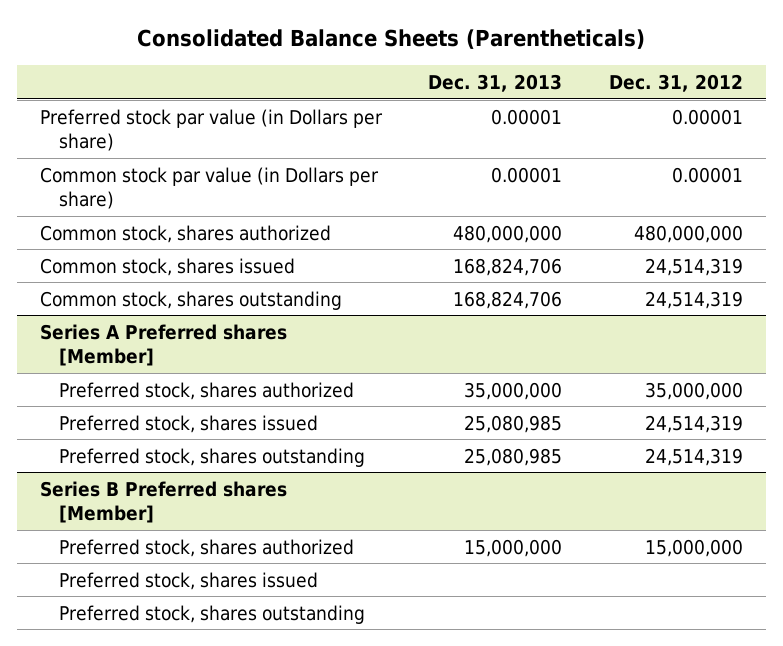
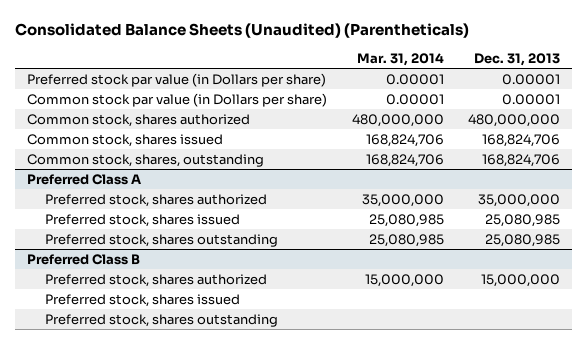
- Consolidated Balance Sheets (Parentheticals)
+ Consolidated Balance Sheets (Unaudited) (Parentheticals)
- | Dec. 31, 2013 | Dec. 31, 2012
+ | Mar. 31, 2014 | Dec. 31, 2013
- Common stock, shares outstanding | 168,824,706 | 24,514,319
- Series A Preferred shares [Member]
+ Common stock, shares, outstanding | 168,824,706 | 168,824,706
+ Preferred Class A
- Series B Preferred shares [Member]
+ Preferred Class B

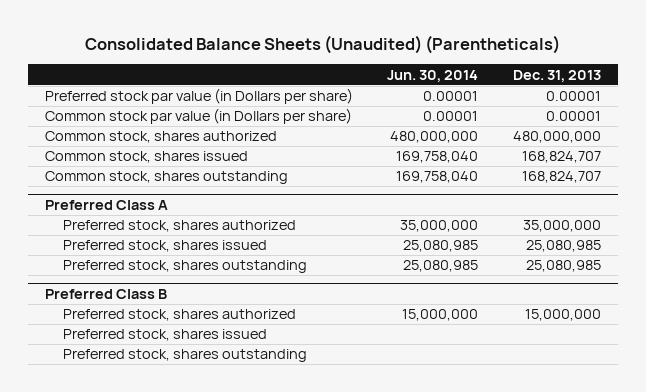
- | Mar. 31, 2014 | Dec. 31, 2013
+ | Jun. 30, 2014 | Dec. 31, 2013
- Common stock, shares issued | 168,824,706 | 168,824,706
- Common stock, shares, outstanding | 168,824,706 | 168,824,706
+ Common stock, shares issued | 169,758,040 | 168,824,707
+ Common stock, shares outstanding | 169,758,040 | 168,824,707

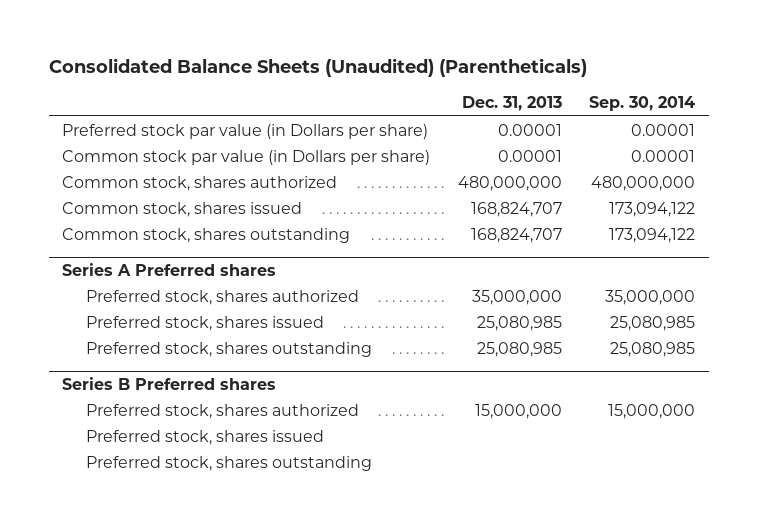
- | Jun. 30, 2014 | Dec. 31, 2013
+ | Dec. 31, 2013 | Sep. 30, 2014
- Preferred Class A
+ Series A Preferred shares
- Preferred Class B
+ Series B Preferred shares

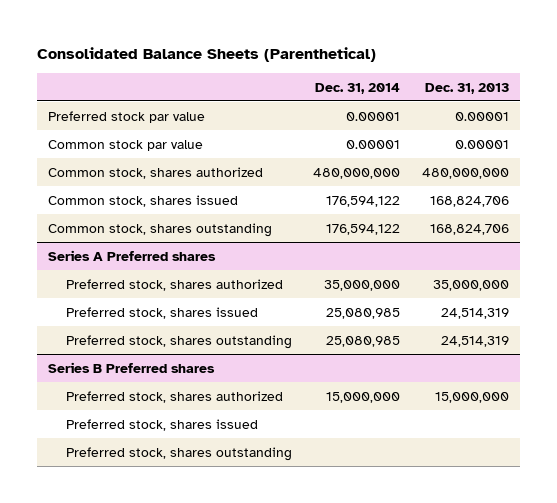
- Consolidated Balance Sheets (Unaudited) (Parentheticals)
+ Consolidated Balance Sheets (Parenthetical)
- | Dec. 31, 2013 | Sep. 30, 2014
+ | Dec. 31, 2014 | Dec. 31, 2013
- Preferred stock par value (in Dollars per share) | 0.00001 | 0.00001
- Common stock par value (in Dollars per share) | 0.00001 | 0.00001
+ Preferred stock par value | 0.00001 | 0.00001
+ Common stock par value | 0.00001 | 0.00001
- Common stock, shares issued | 168,824,707 | 173,094,122
- Common stock, shares outstanding | 168,824,707 | 173,094,122
+ Common stock, shares issued | 176,594,122 | 168,824,706
+ Common stock, shares outstanding | 176,594,122 | 168,824,706
@ Series A Preferred shares
- Preferred stock, shares issued | 25,080,985 | 25,080,985
- Preferred stock, shares outstanding | 25,080,985 | 25,080,985
+ Preferred stock, shares issued | 25,080,985 | 24,514,319
+ Preferred stock, shares outstanding | 25,080,985 | 24,514,319

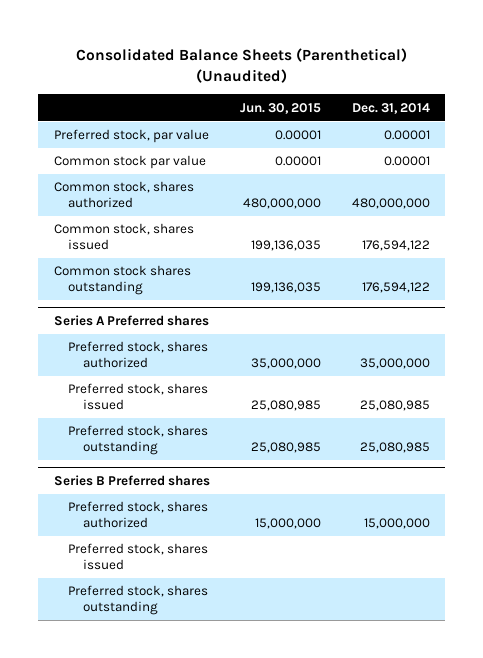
- Consolidated Balance Sheets (Parenthetical)
+ Consolidated Balance Sheets (Parenthetical) (Unaudited)
- | Dec. 31, 2014 | Dec. 31, 2013
+ | Jun. 30, 2015 | Dec. 31, 2014
- Preferred stock par value | 0.00001 | 0.00001
+ Preferred stock, par value | 0.00001 | 0.00001
- Common stock, shares outstanding | 176,594,122 | 168,824,706
+ Common stock shares outstanding | 199,136,035 | 176,594,122

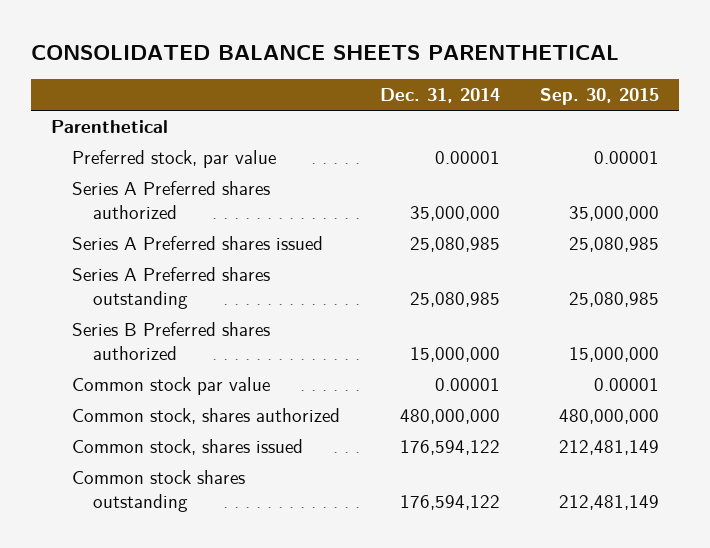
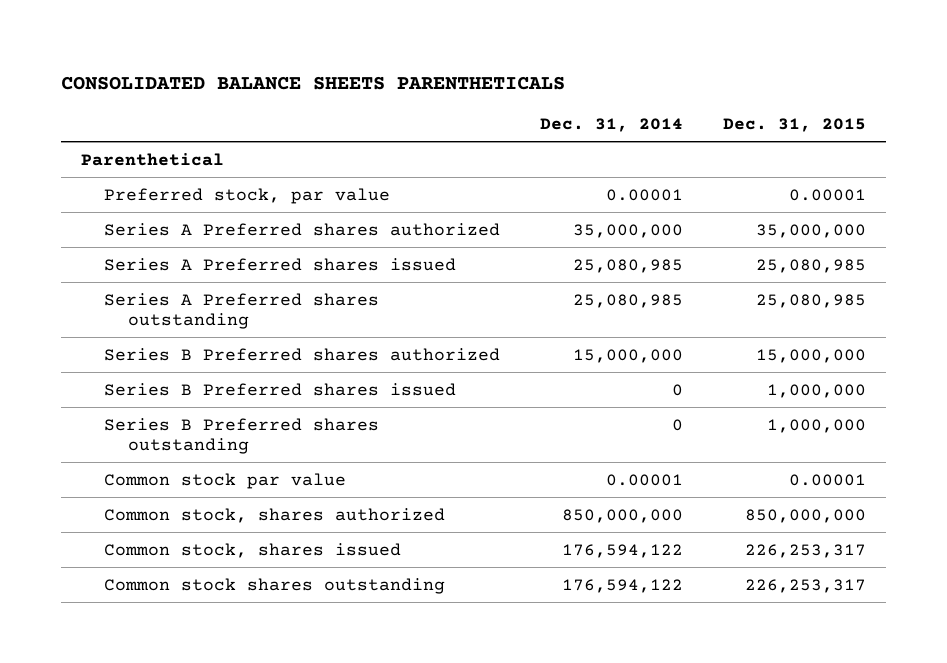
- CONSOLIDATED BALANCE SHEETS PARENTHETICAL
+ CONSOLIDATED BALANCE SHEETS PARENTHETICALS
- | Dec. 31, 2014 | Sep. 30, 2015
+ | Dec. 31, 2014 | Dec. 31, 2015
+ Series B Preferred shares issued | 0 | 1,000,000
+ Series B Preferred shares outstanding | 0 | 1,000,000
- Common stock, shares authorized | 480,000,000 | 480,000,000
+ Common stock, shares authorized | 850,000,000 | 850,000,000

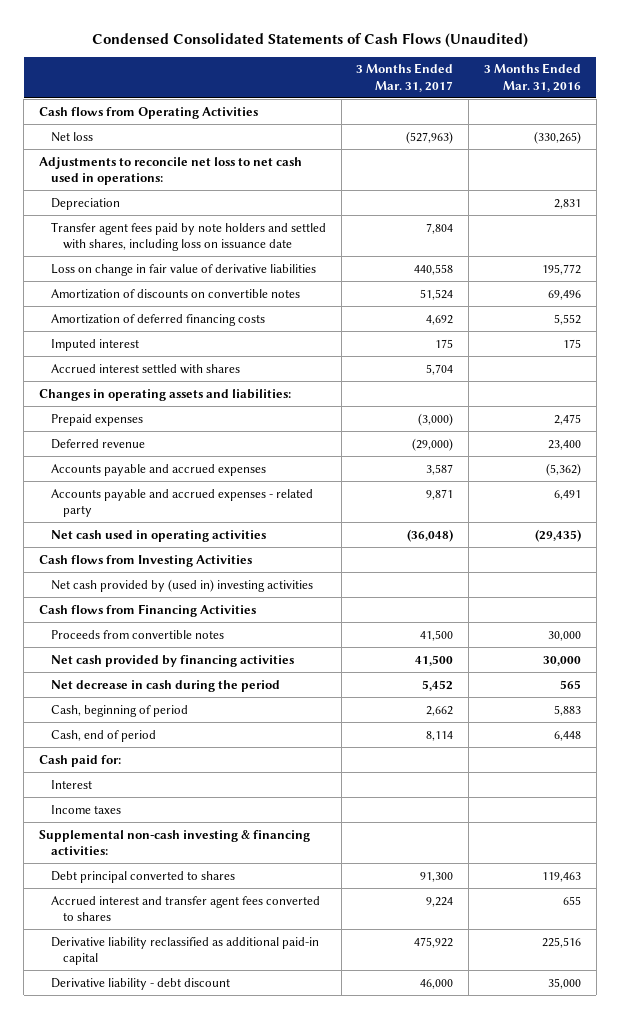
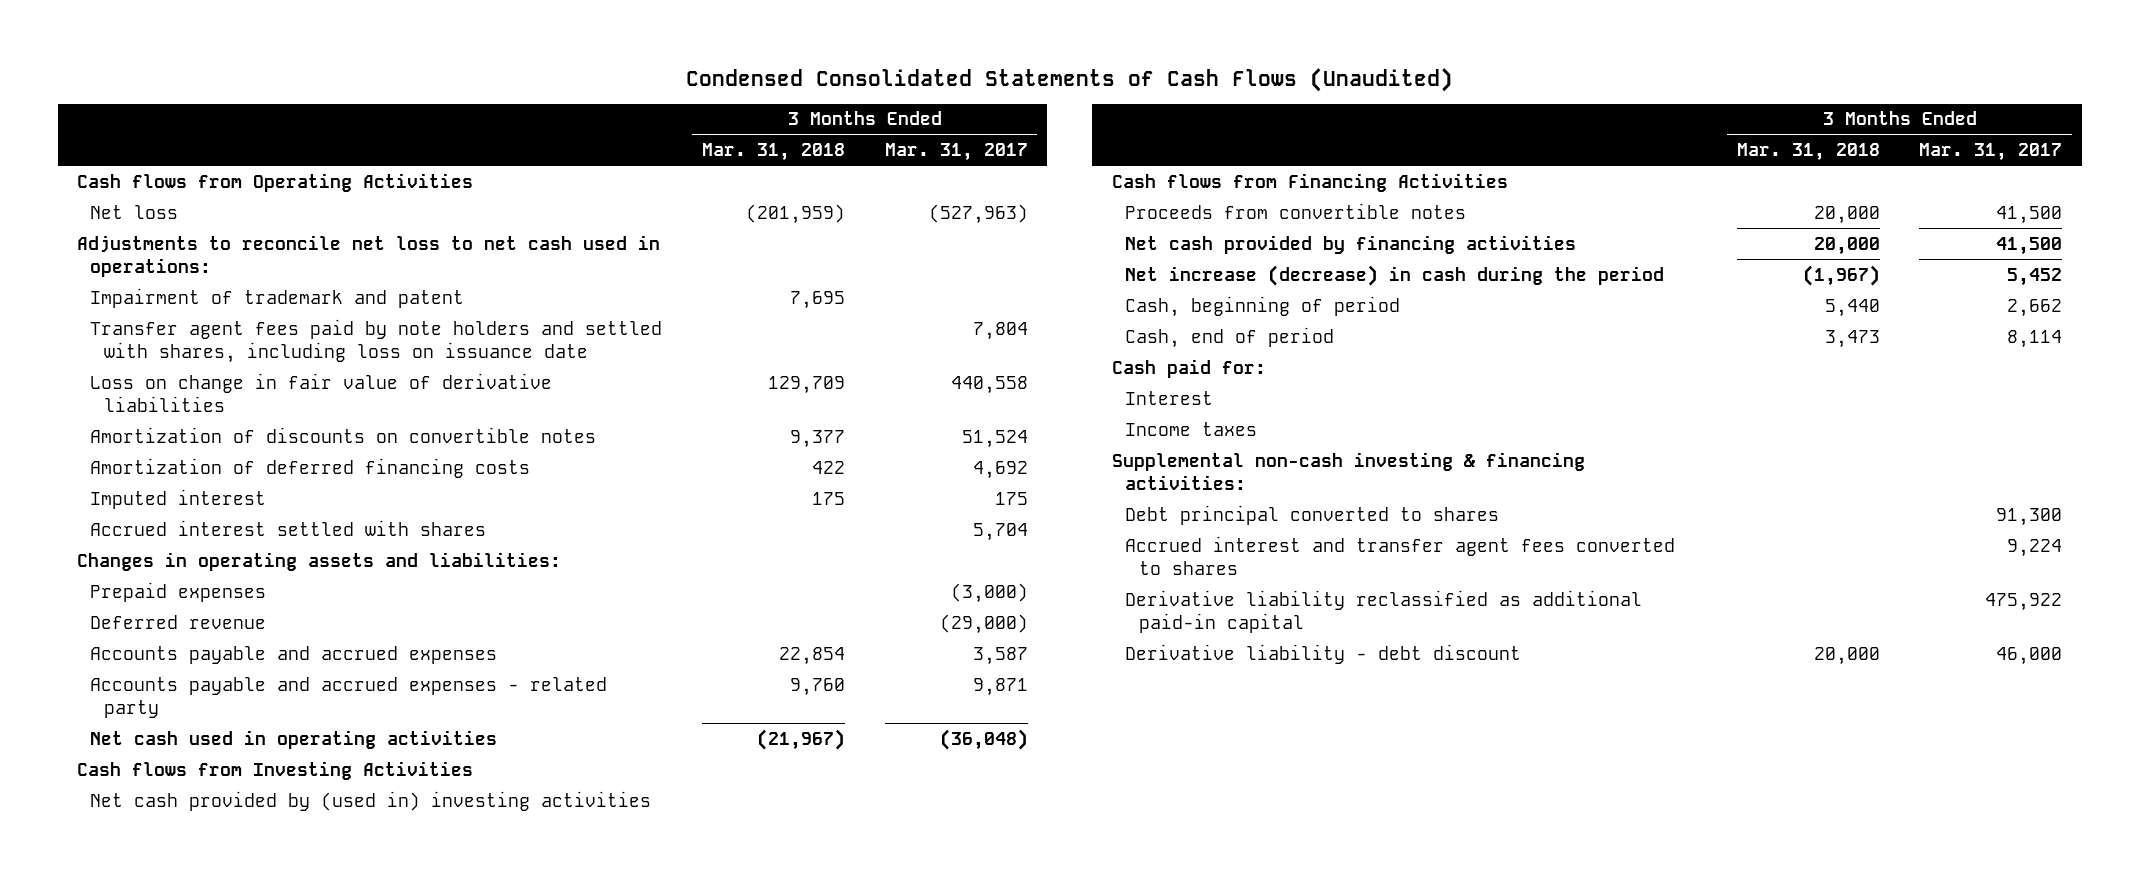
- | 3 Months Ended Mar. 31, 2017 | 3 Months Ended Mar. 31, 2016
+ | 3 Months Ended Mar. 31, 2018 | 3 Months Ended Mar. 31, 2017
- Depreciation | | 2,831
+ Impairment of trademark and patent | 7,695 |
- Net decrease in cash during the period | 5,452 | 565
+ Net increase (decrease) in cash during the period | (1,967) | 5,452

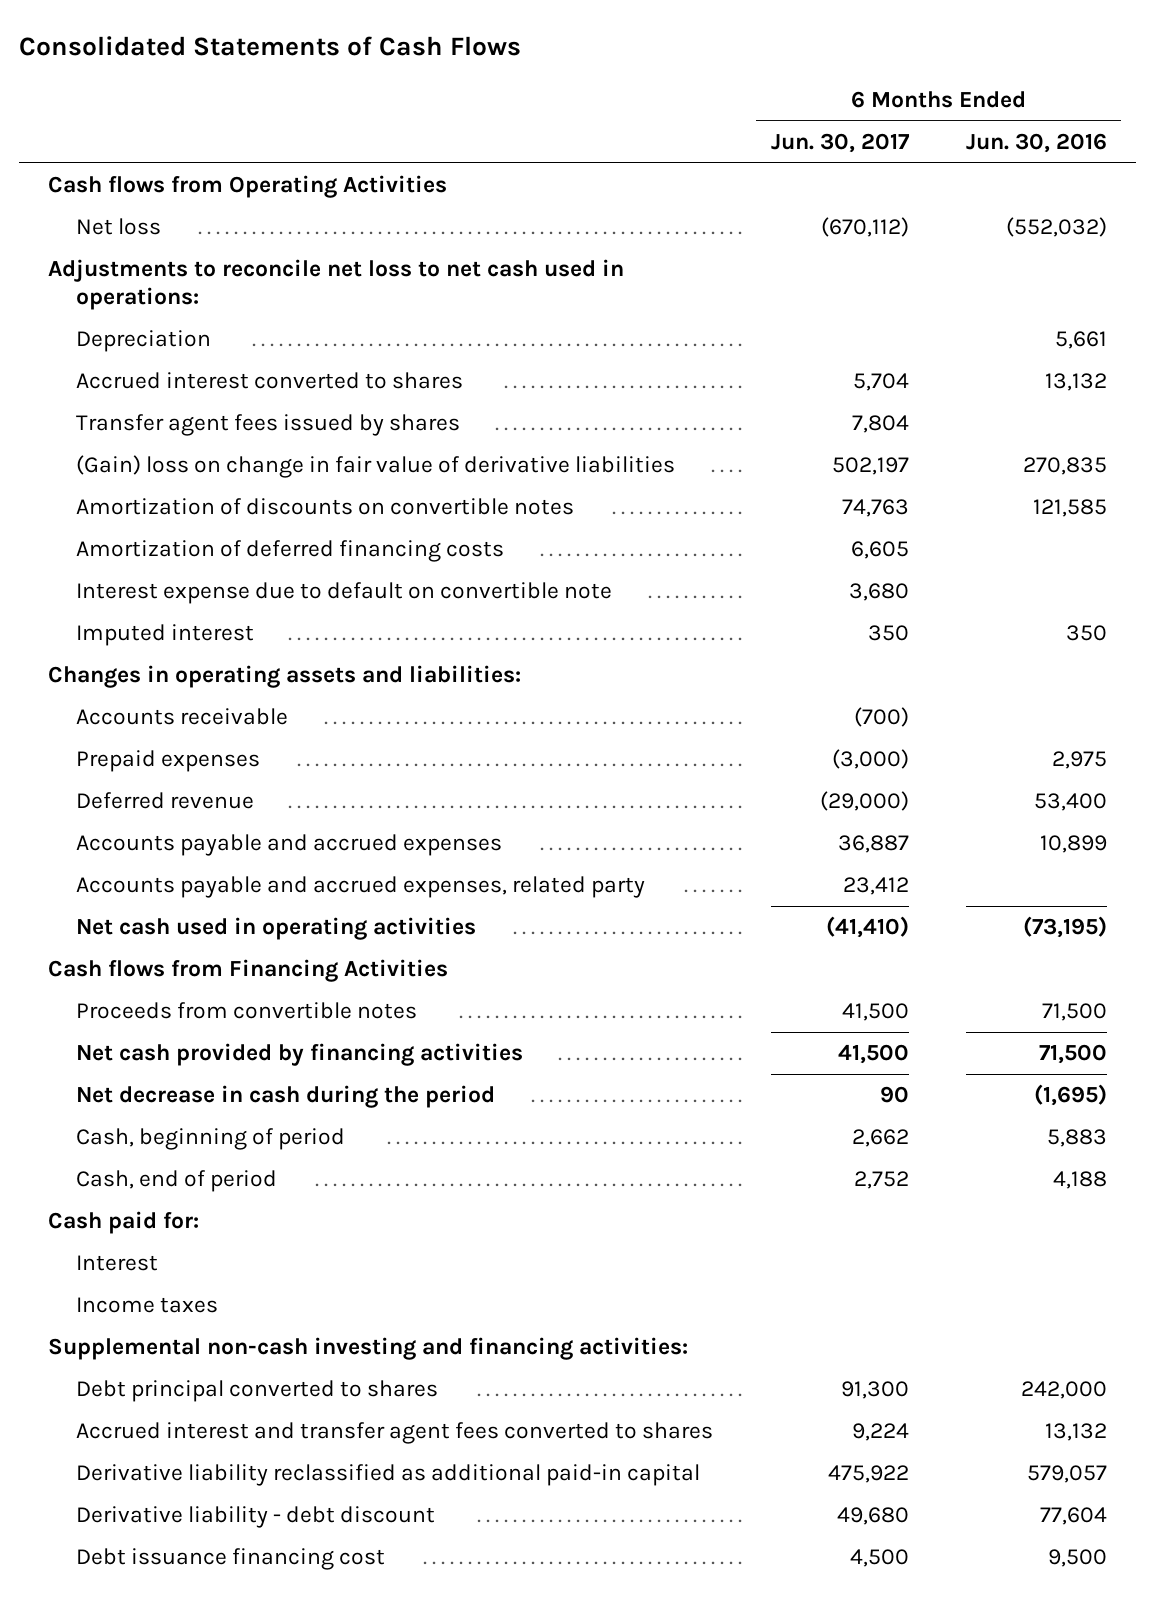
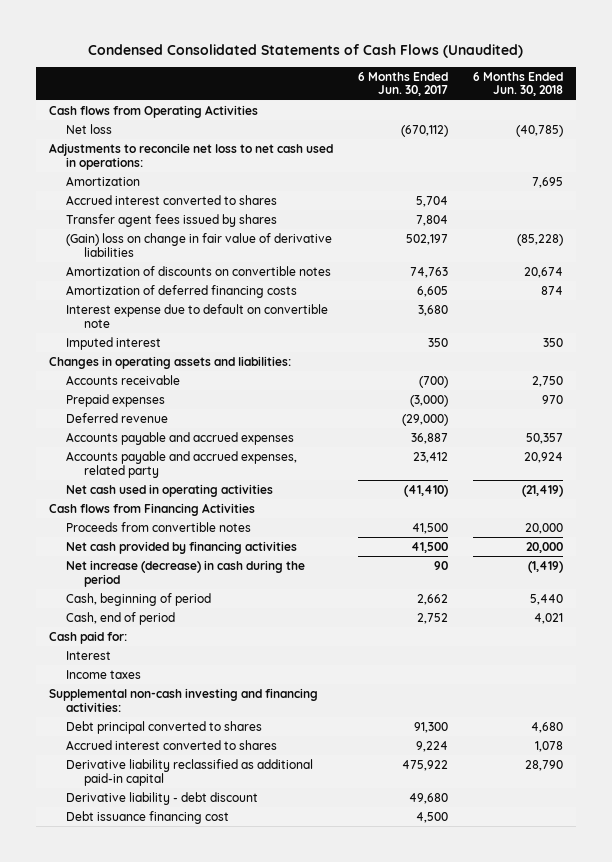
- Consolidated Statements of Cash Flows
+ Condensed Consolidated Statements of Cash Flows (Unaudited)
- | 6 Months Ended Jun. 30, 2017 | 6 Months Ended Jun. 30, 2016
+ | 6 Months Ended Jun. 30, 2017 | 6 Months Ended Jun. 30, 2018
- Depreciation | | 5,661
+ Amortization | | 7,695
- Net decrease in cash during the period | 90 | (1,695)
+ Net increase (decrease) in cash during the period | 90 | (1,419)
- Accrued interest and transfer agent fees converted to shares | 9,224 | 13,132
+ Accrued interest converted to shares | 9,224 | 1,078

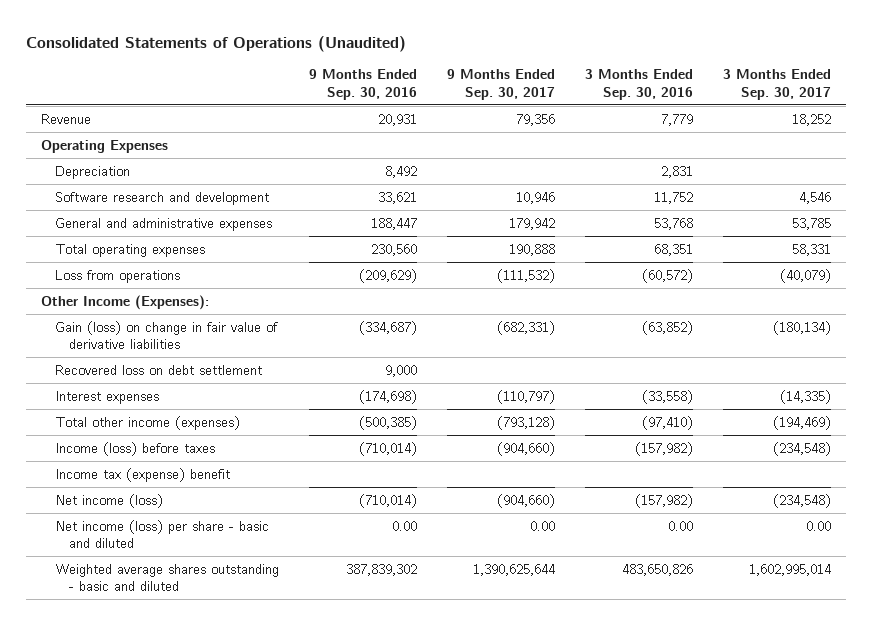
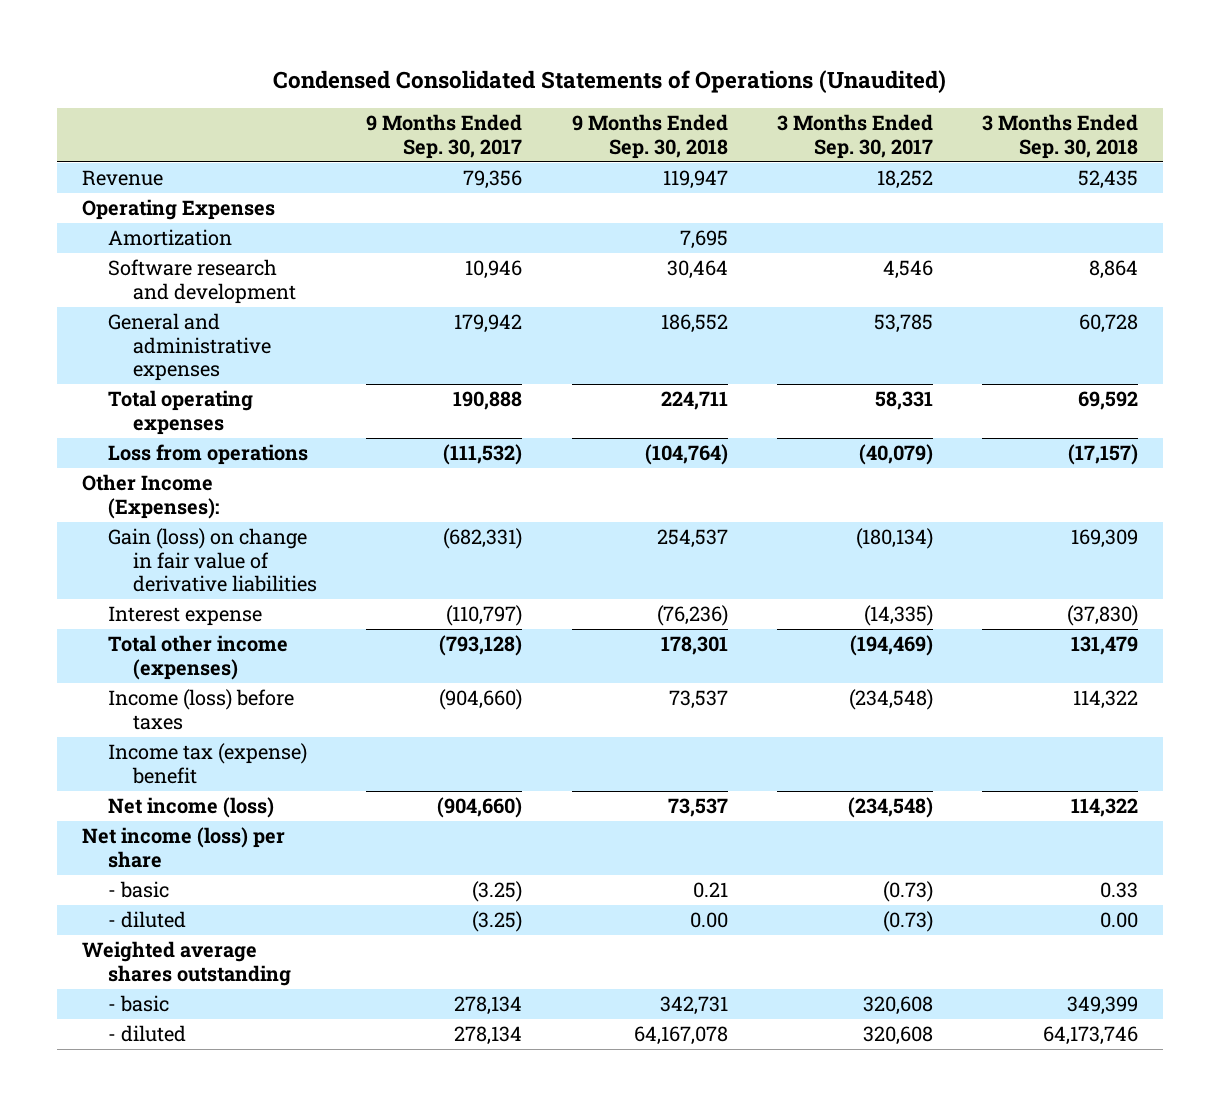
- Consolidated Statements of Operations (Unaudited)
+ Condensed Consolidated Statements of Operations (Unaudited)
- | 9 Months Ended Sep. 30, 2016 | 9 Months Ended Sep. 30, 2017 | 3 Months Ended Sep. 30, 2016 | 3 Months Ended Sep. 30, 2017
+ | 9 Months Ended Sep. 30, 2017 | 9 Months Ended Sep. 30, 2018 | 3 Months Ended Sep. 30, 2017 | 3 Months Ended Sep. 30, 2018
- Depreciation | 8,492 | | 2,831 |
+ Amortization | | 7,695 | |
- Recovered loss on debt settlement | 9,000 | | |
- Interest expenses | (174,698) | (110,797) | (33,558) | (14,335)
+ Interest expense | (110,797) | (76,236) | (14,335) | (37,830)
- Net income (loss) per share - basic and diluted | 0.00 | 0.00 | 0.00 | 0.00
- Weighted average shares outstanding - basic and diluted | 387,839,302 | 1,390,625,644 | 483,650,826 | 1,602,995,014
+ Net income (loss) per share
+ - basic | (3.25) | 0.21 | (0.73) | 0.33
+ - diluted | (3.25) | 0.00 | (0.73) | 0.00
+ Weighted average shares outstanding
+ - basic | 278,134 | 342,731 | 320,608 | 349,399
+ - diluted | 278,134 | 64,167,078 | 320,608 | 64,173,746

